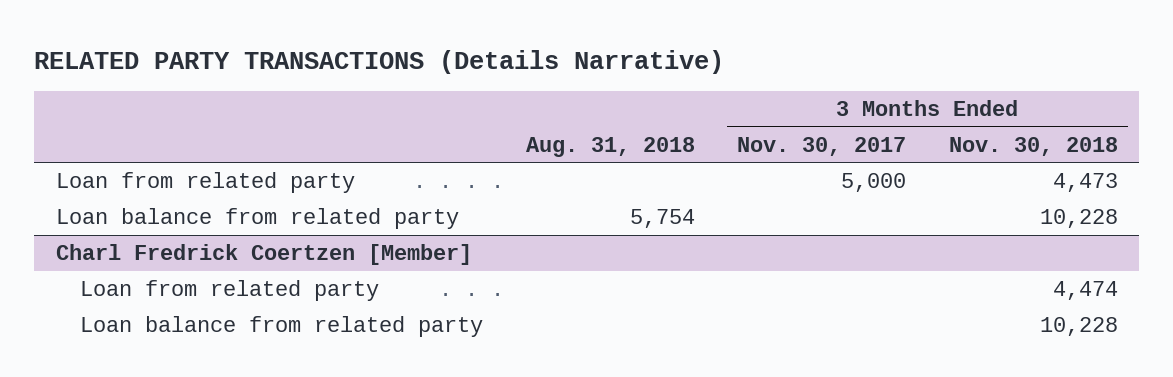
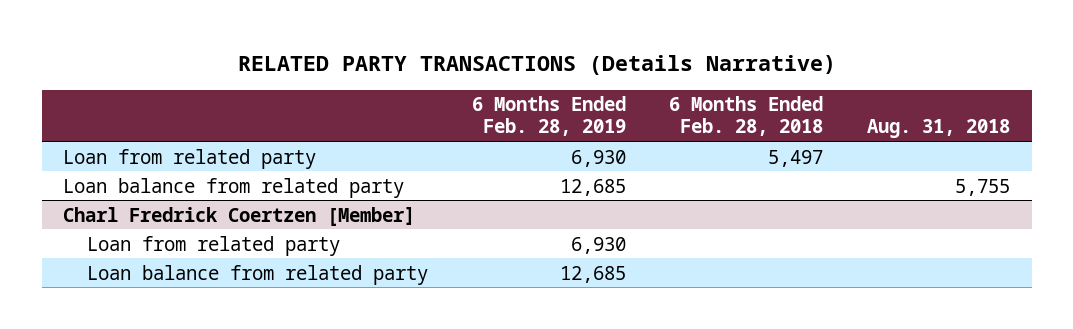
- | Aug. 31, 2018 | 3 Months Ended Nov. 30, 2017 | 3 Months Ended Nov. 30, 2018
+ | 6 Months Ended Feb. 28, 2019 | 6 Months Ended Feb. 28, 2018 | Aug. 31, 2018
- Loan balance from related party | 5,754 | | 10,228
+ Loan balance from related party | 12,685 | | 5,755

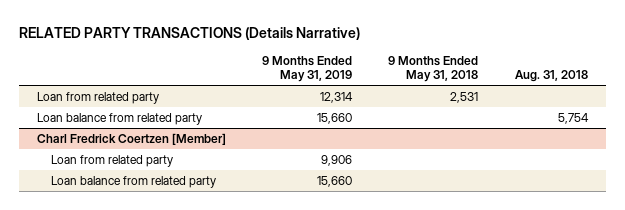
- | 6 Months Ended Feb. 28, 2019 | 6 Months Ended Feb. 28, 2018 | Aug. 31, 2018
+ | 9 Months Ended May 31, 2019 | 9 Months Ended May 31, 2018 | Aug. 31, 2018
- Loan balance from related party | 12,685 | | 5,755
+ Loan balance from related party | 15,660 | | 5,754

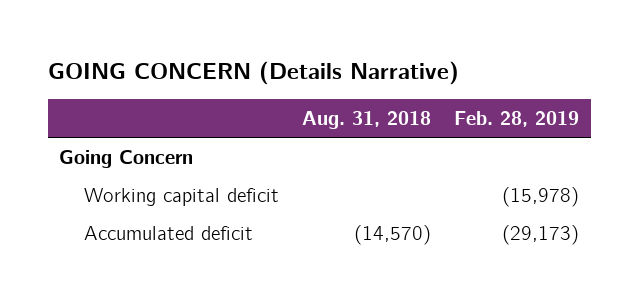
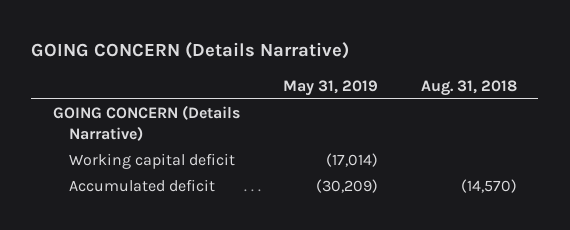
- | Aug. 31, 2018 | Feb. 28, 2019
+ | May 31, 2019 | Aug. 31, 2018
- Going Concern
+ GOING CONCERN (Details Narrative)

